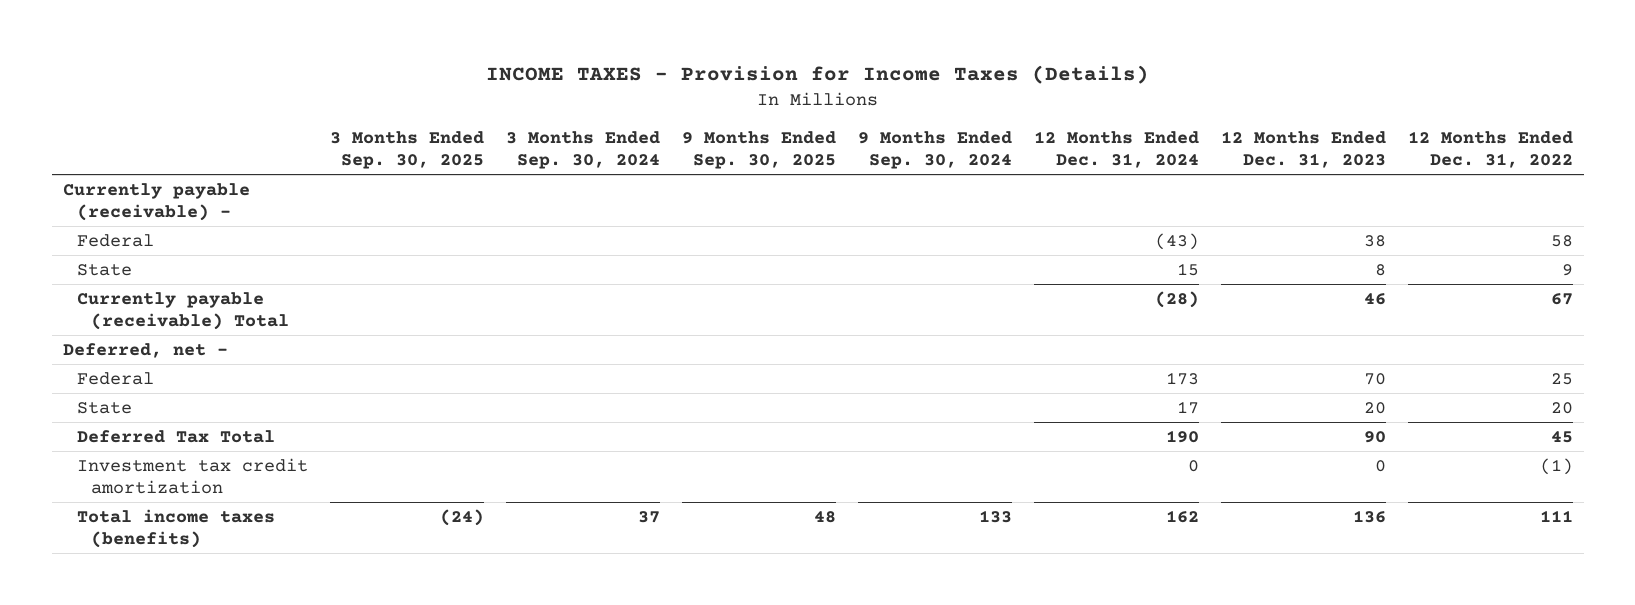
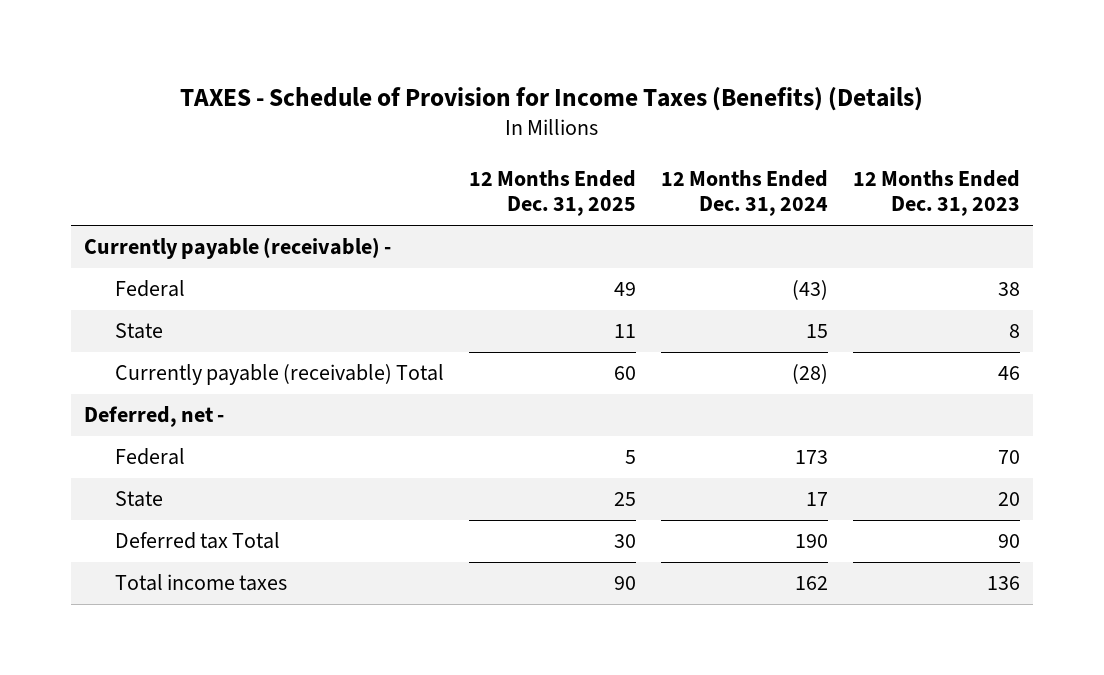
- INCOME TAXES - Provision for Income Taxes (Details)
+ TAXES - Schedule of Provision for Income Taxes (Benefits) (Details)
- | 3 Months Ended Sep. 30, 2025 | 3 Months Ended Sep. 30, 2024 | 9 Months Ended Sep. 30, 2025 | 9 Months Ended Sep. 30, 2024 | 12 Months Ended Dec. 31, 2024 | 12 Months Ended Dec. 31, 2023 | 12 Months Ended Dec. 31, 2022
+ | 12 Months Ended Dec. 31, 2025 | 12 Months Ended Dec. 31, 2024 | 12 Months Ended Dec. 31, 2023
- Deferred Tax Total | | | | | 190 | 90 | 45
- Investment tax credit amortization | | | | | 0 | 0 | (1)
- Total income taxes (benefits) | (24) | 37 | 48 | 133 | 162 | 136 | 111
+ Deferred tax Total | 30 | 190 | 90
+ Total income taxes | 90 | 162 | 136

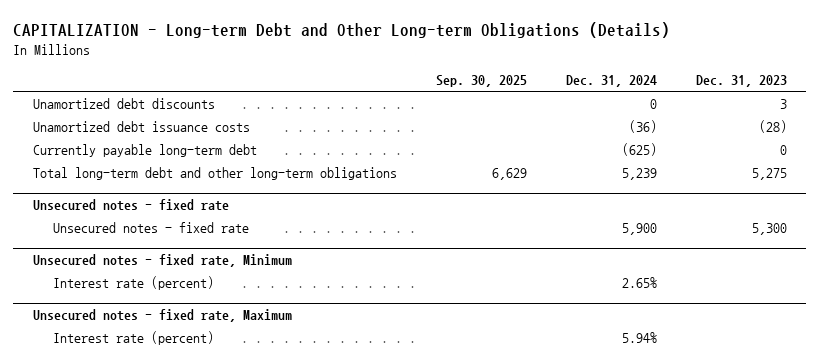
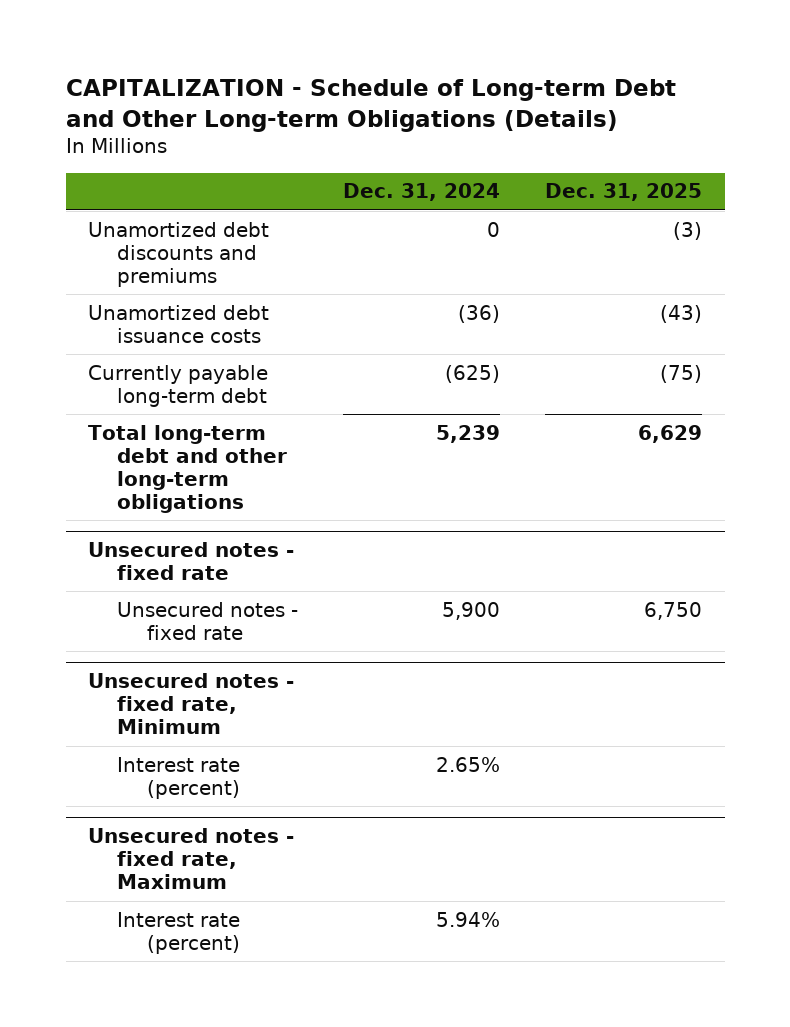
- CAPITALIZATION - Long-term Debt and Other Long-term Obligations (Details)
+ CAPITALIZATION - Schedule of Long-term Debt and Other Long-term Obligations (Details)
- | Sep. 30, 2025 | Dec. 31, 2024 | Dec. 31, 2023
+ | Dec. 31, 2024 | Dec. 31, 2025
- Unamortized debt discounts | | 0 | 3
+ Unamortized debt discounts and premiums | 0 | (3)

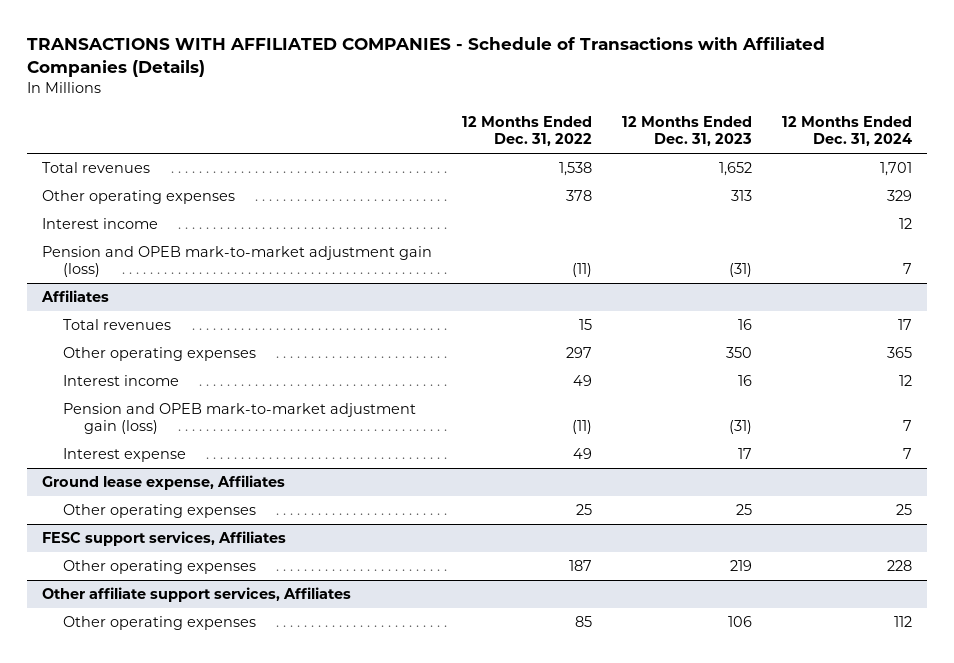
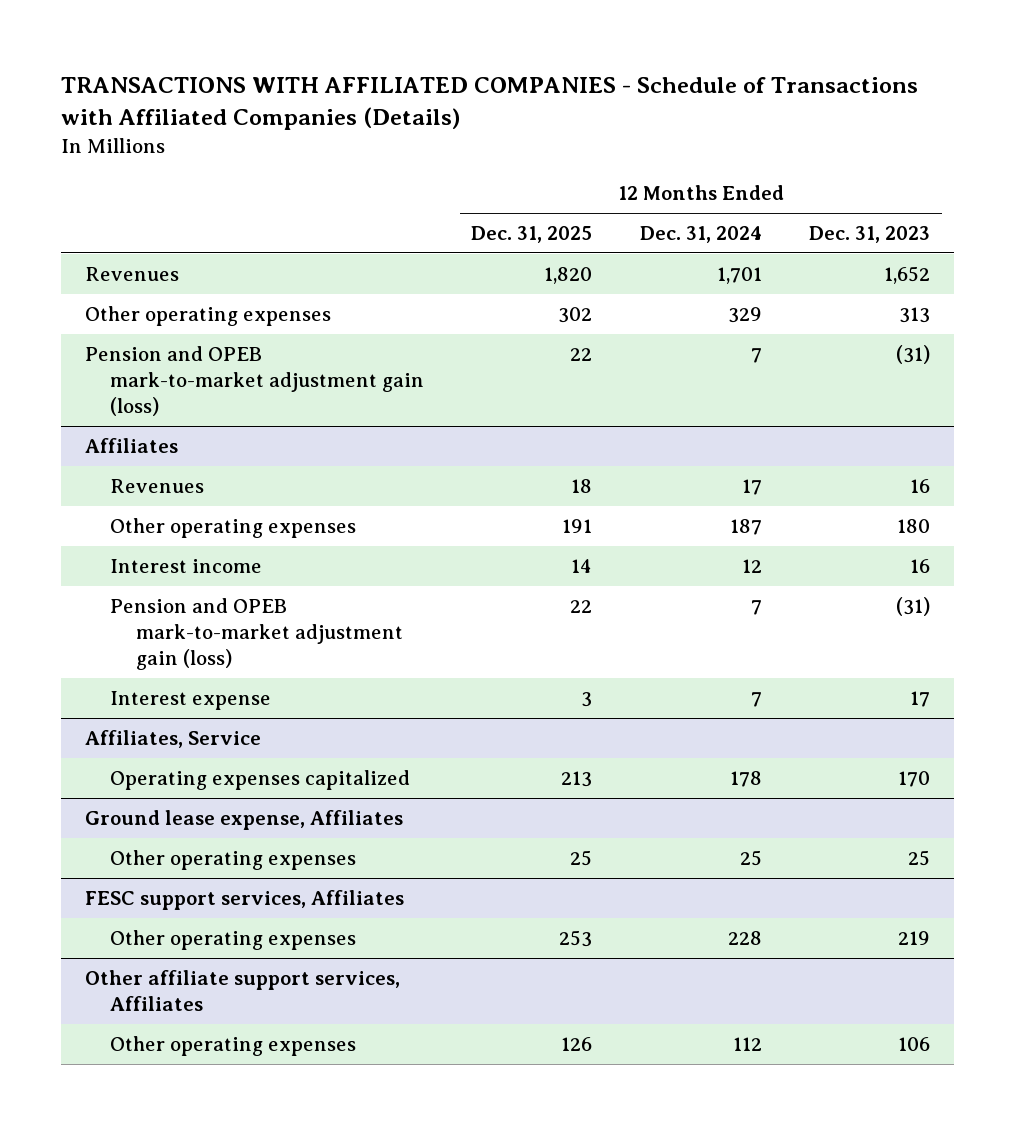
- | 12 Months Ended Dec. 31, 2022 | 12 Months Ended Dec. 31, 2023 | 12 Months Ended Dec. 31, 2024
+ | 12 Months Ended Dec. 31, 2025 | 12 Months Ended Dec. 31, 2024 | 12 Months Ended Dec. 31, 2023
- Total revenues | 1,538 | 1,652 | 1,701
+ Revenues | 1,820 | 1,701 | 1,652
- Interest income | | | 12
@ Affiliates
- Total revenues | 15 | 16 | 17
- Other operating expenses | 297 | 350 | 365
+ Revenues | 18 | 17 | 16
+ Other operating expenses | 191 | 187 | 180
+ Affiliates, Service
+ Operating expenses capitalized | 213 | 178 | 170

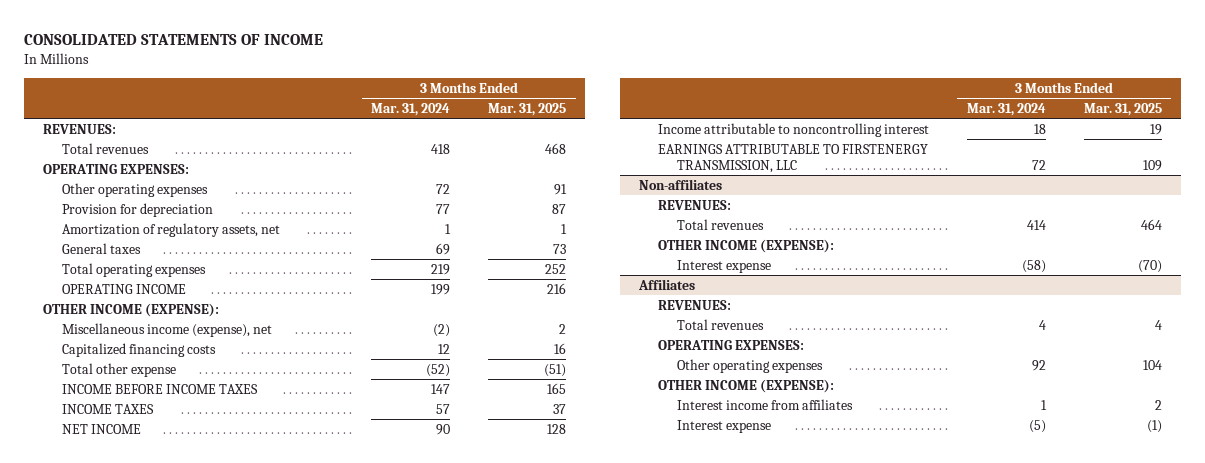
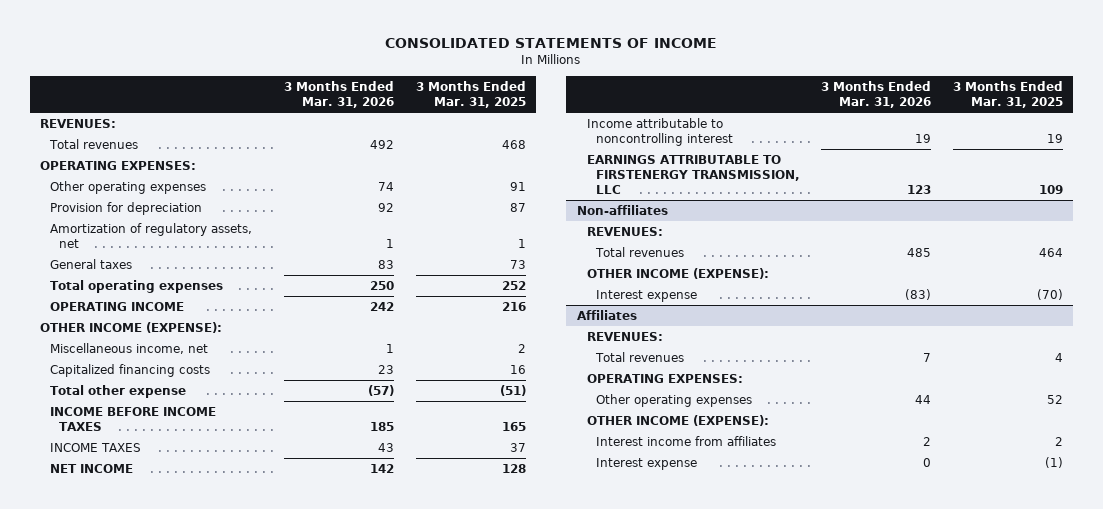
- | 3 Months Ended Mar. 31, 2024 | 3 Months Ended Mar. 31, 2025
+ | 3 Months Ended Mar. 31, 2026 | 3 Months Ended Mar. 31, 2025
- Miscellaneous income (expense), net | (2) | 2
+ Miscellaneous income, net | 1 | 2
@ Affiliates
- Other operating expenses | 92 | 104
+ Other operating expenses | 44 | 52

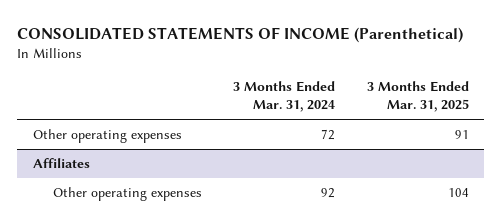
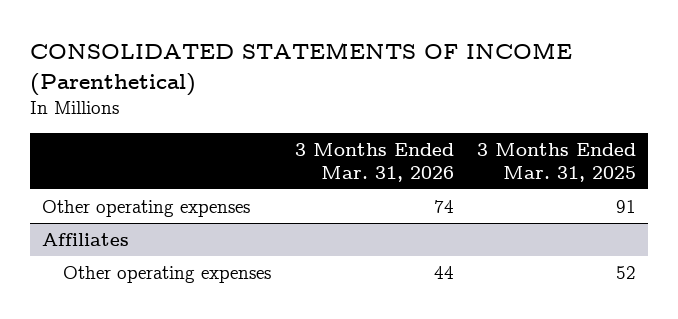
- | 3 Months Ended Mar. 31, 2024 | 3 Months Ended Mar. 31, 2025
+ | 3 Months Ended Mar. 31, 2026 | 3 Months Ended Mar. 31, 2025
@ Affiliates
- Other operating expenses | 92 | 104
+ Other operating expenses | 44 | 52

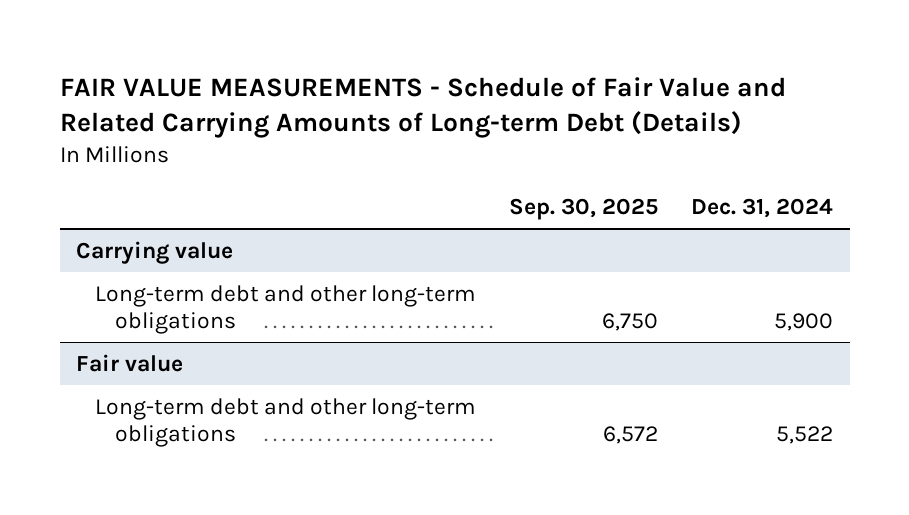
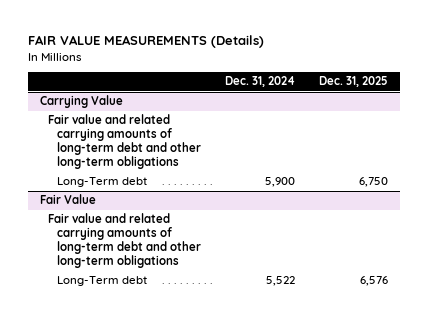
- FAIR VALUE MEASUREMENTS - Schedule of Fair Value and Related Carrying Amounts of Long-term Debt (Details)
+ FAIR VALUE MEASUREMENTS (Details)
- | Sep. 30, 2025 | Dec. 31, 2024
+ | Dec. 31, 2024 | Dec. 31, 2025
- Carrying value
- Long-term debt and other long-term obligations | 6,750 | 5,900
- Fair value
- Long-term debt and other long-term obligations | 6,572 | 5,522
+ Carrying Value
+ Fair value and related carrying amounts of long-term debt and other long-term obligations
+ Long-Term debt | 5,900 | 6,750
+ Fair Value
+ Fair value and related carrying amounts of long-term debt and other long-term obligations
+ Long-Term debt | 5,522 | 6,576

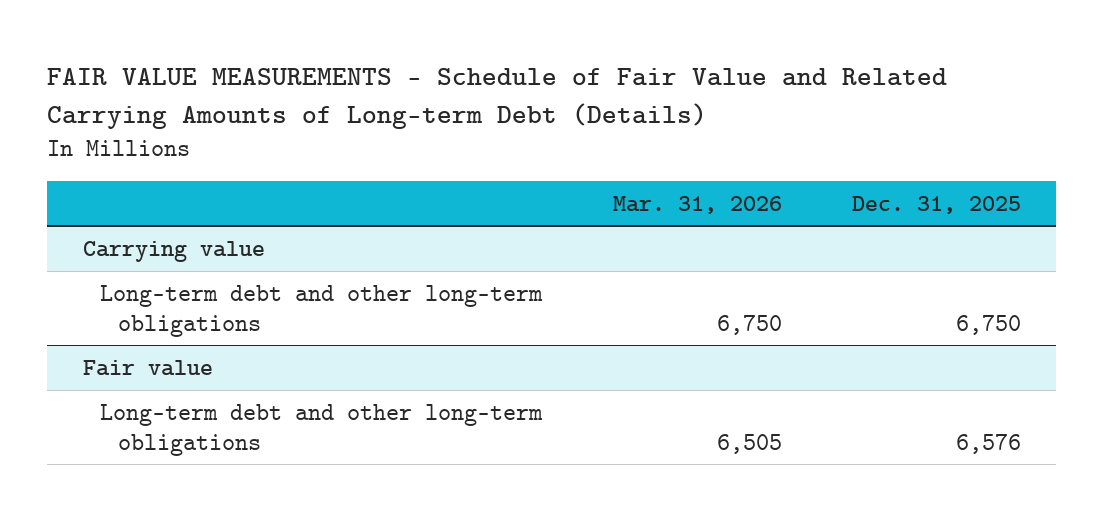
- FAIR VALUE MEASUREMENTS (Details)
+ FAIR VALUE MEASUREMENTS - Schedule of Fair Value and Related Carrying Amounts of Long-term Debt (Details)
- | Dec. 31, 2024 | Dec. 31, 2025
+ | Mar. 31, 2026 | Dec. 31, 2025
- Carrying Value
- Fair value and related carrying amounts of long-term debt and other long-term obligations
- Long-Term debt | 5,900 | 6,750
- Fair Value
- Fair value and related carrying amounts of long-term debt and other long-term obligations
- Long-Term debt | 5,522 | 6,576
+ Carrying value
+ Long-term debt and other long-term obligations | 6,750 | 6,750
+ Fair value
+ Long-term debt and other long-term obligations | 6,505 | 6,576

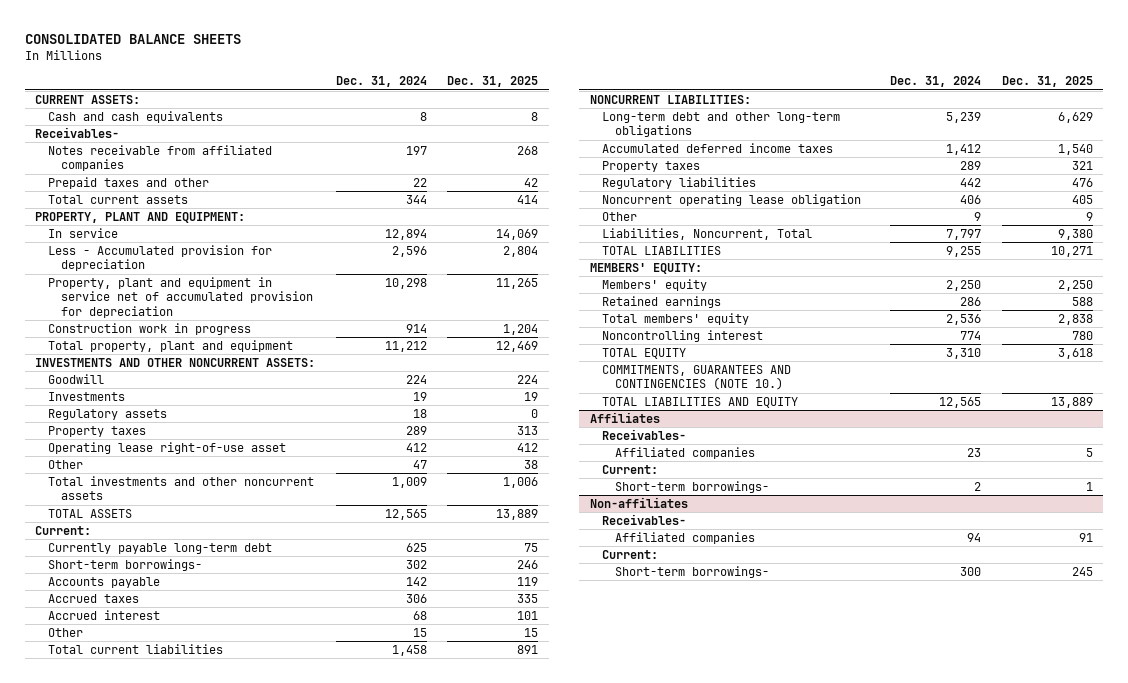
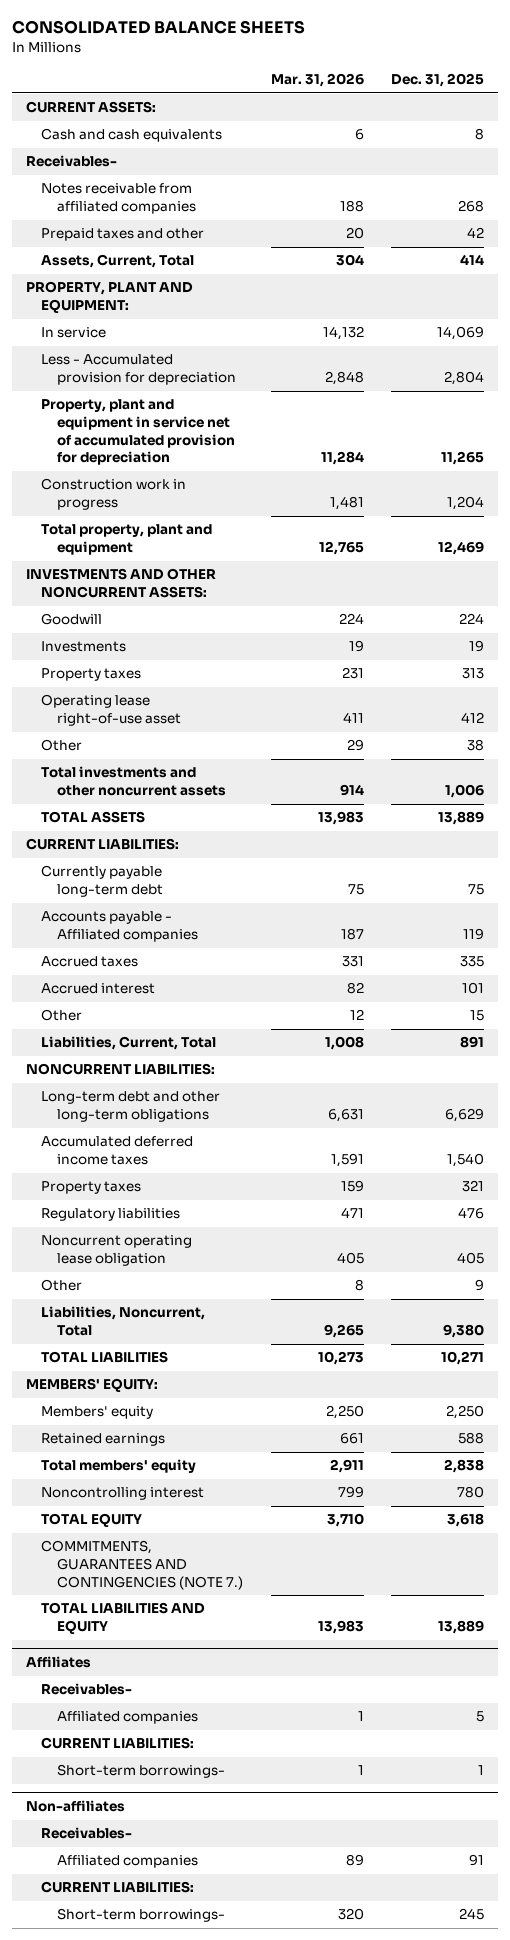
- | Dec. 31, 2024 | Dec. 31, 2025
+ | Mar. 31, 2026 | Dec. 31, 2025
- Total current assets | 344 | 414
+ Assets, Current, Total | 304 | 414
- Regulatory assets | 18 | 0
- Current:
+ CURRENT LIABILITIES:
- Short-term borrowings- | 302 | 246
- Accounts payable | 142 | 119
+ Accounts payable - Affiliated companies | 187 | 119
- Total current liabilities | 1,458 | 891
+ Liabilities, Current, Total | 1,008 | 891
- COMMITMENTS, GUARANTEES AND CONTINGENCIES (NOTE 10.)
+ COMMITMENTS, GUARANTEES AND CONTINGENCIES (NOTE 7.)
@ Affiliates
- Current:
+ CURRENT LIABILITIES:
@ Non-affiliates
- Current:
+ CURRENT LIABILITIES:

